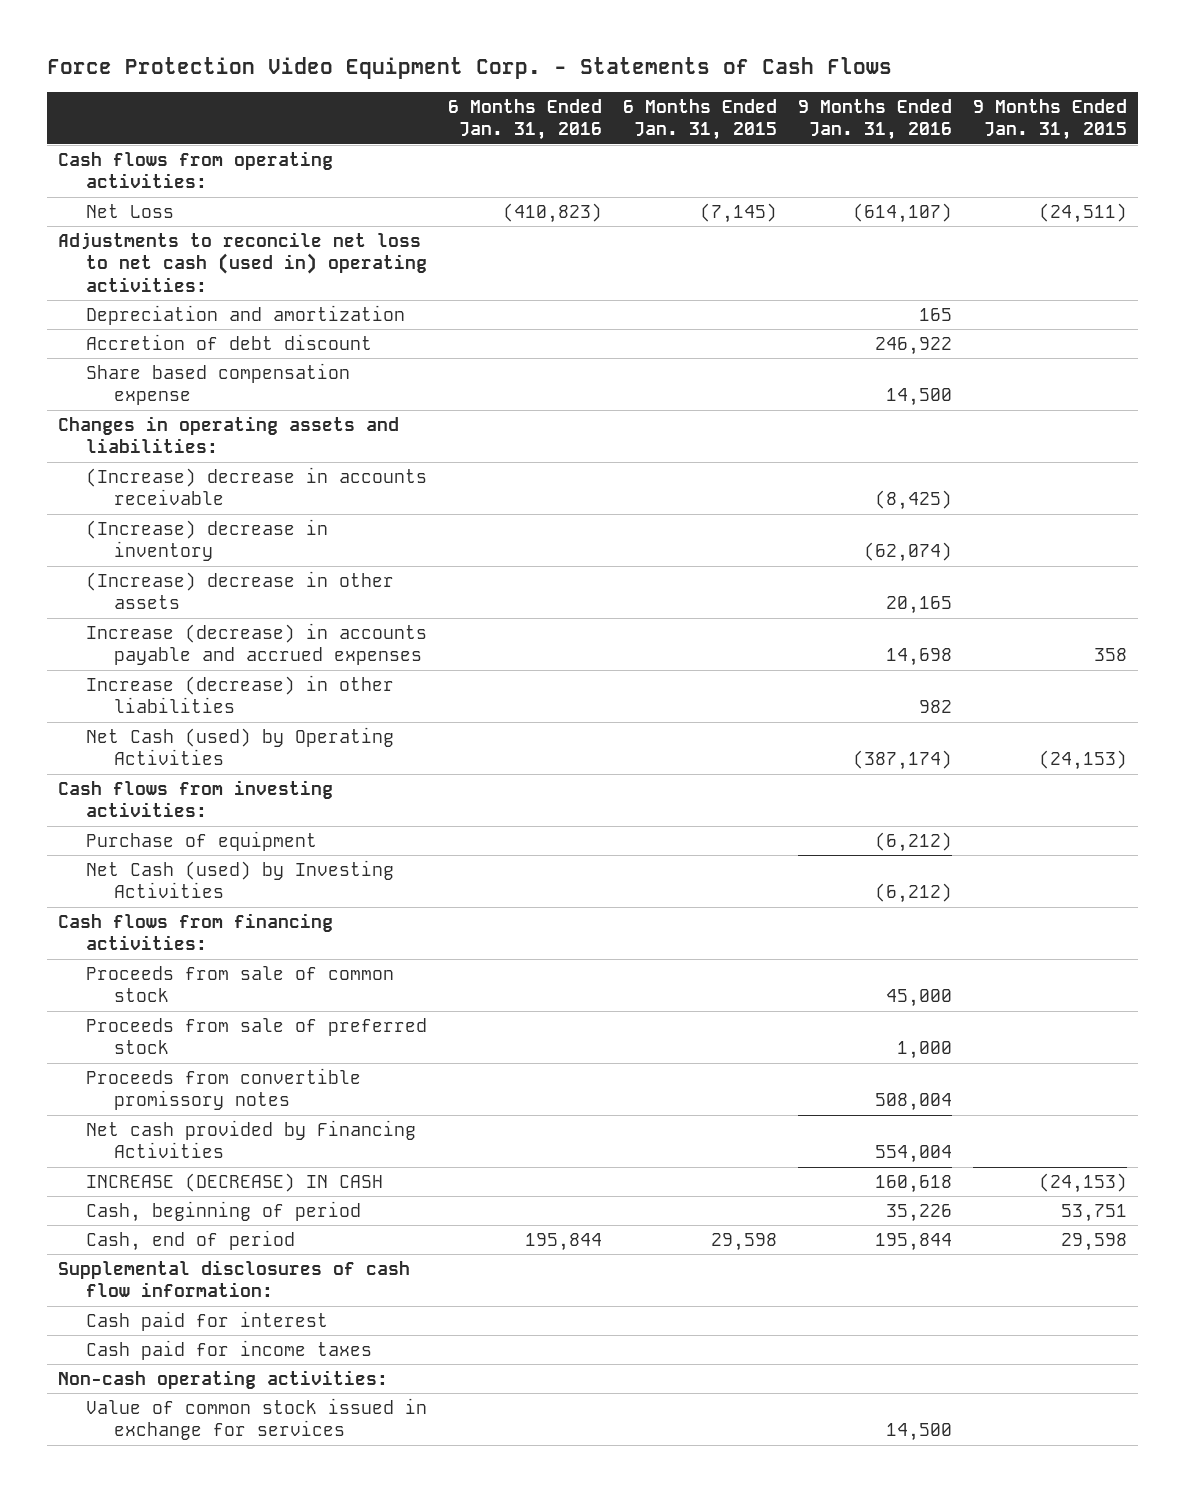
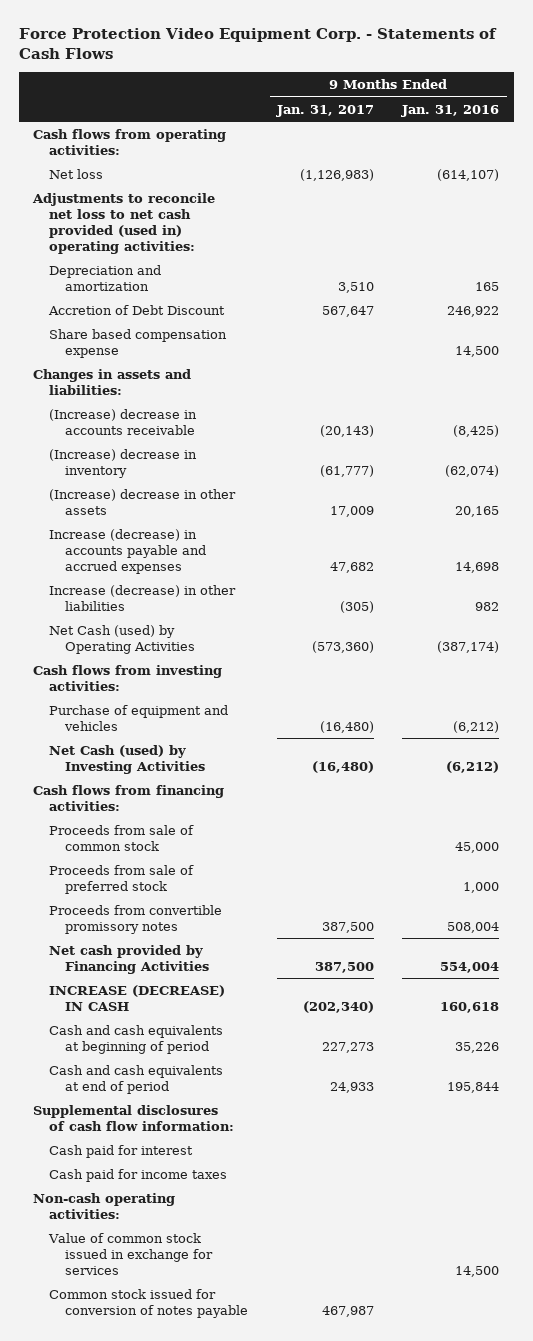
- | 6 Months Ended Jan. 31, 2016 | 6 Months Ended Jan. 31, 2015 | 9 Months Ended Jan. 31, 2016 | 9 Months Ended Jan. 31, 2015
+ | 9 Months Ended Jan. 31, 2017 | 9 Months Ended Jan. 31, 2016
- Net Loss | (410,823) | (7,145) | (614,107) | (24,511)
- Adjustments to reconcile net loss to net cash (used in) operating activities:
+ Net loss | (1,126,983) | (614,107)
+ Adjustments to reconcile net loss to net cash provided (used in) operating activities:
- Accretion of debt discount | | | 246,922 |
+ Accretion of Debt Discount | 567,647 | 246,922
- Changes in operating assets and liabilities:
+ Changes in assets and liabilities:
- Purchase of equipment | | | (6,212) |
+ Purchase of equipment and vehicles | (16,480) | (6,212)
- Cash, beginning of period | | | 35,226 | 53,751
- Cash, end of period | 195,844 | 29,598 | 195,844 | 29,598
+ Cash and cash equivalents at beginning of period | 227,273 | 35,226
+ Cash and cash equivalents at end of period | 24,933 | 195,844
+ Common stock issued for conversion of notes payable | 467,987 |

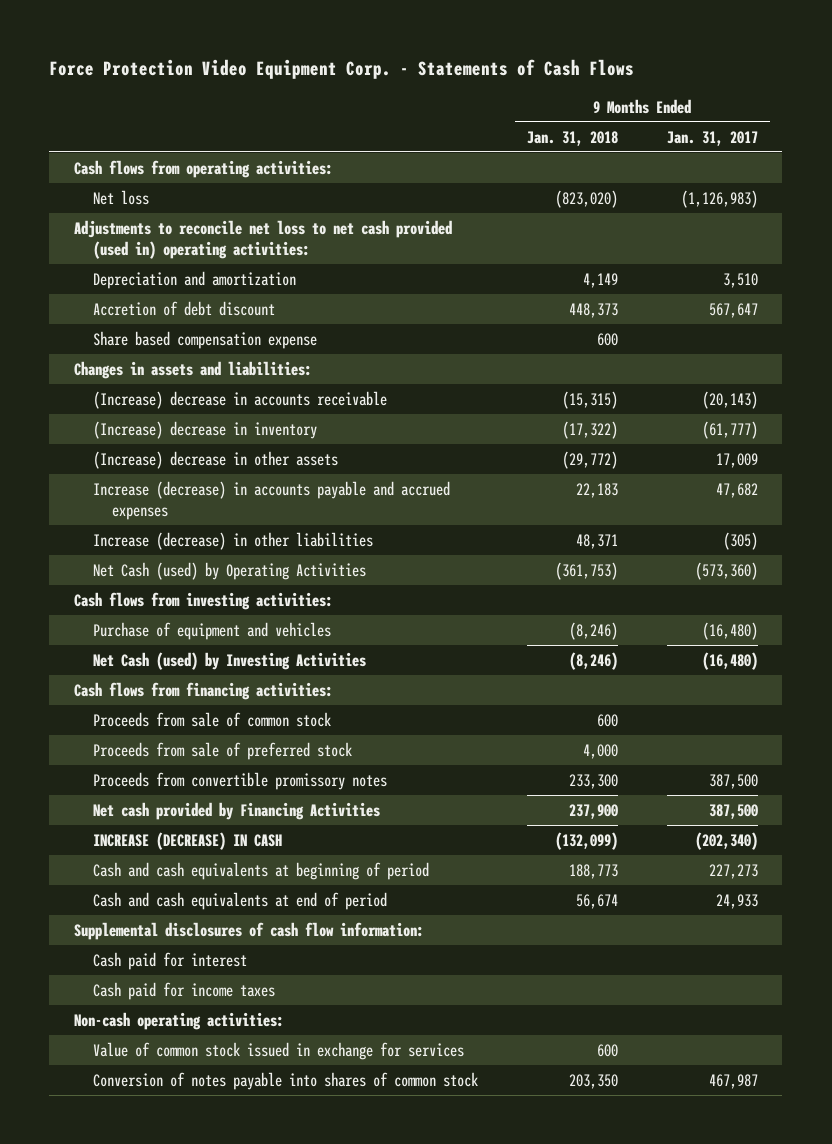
- | 9 Months Ended Jan. 31, 2017 | 9 Months Ended Jan. 31, 2016
+ | 9 Months Ended Jan. 31, 2018 | 9 Months Ended Jan. 31, 2017
- Accretion of Debt Discount | 567,647 | 246,922
+ Accretion of debt discount | 448,373 | 567,647
- Common stock issued for conversion of notes payable | 467,987 |
+ Conversion of notes payable into shares of common stock | 203,350 | 467,987

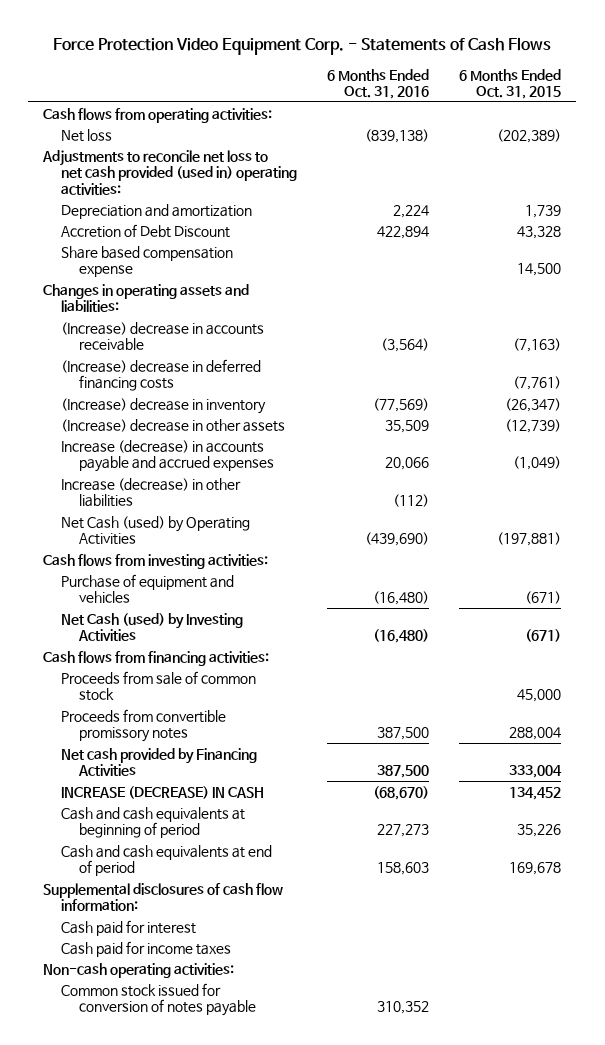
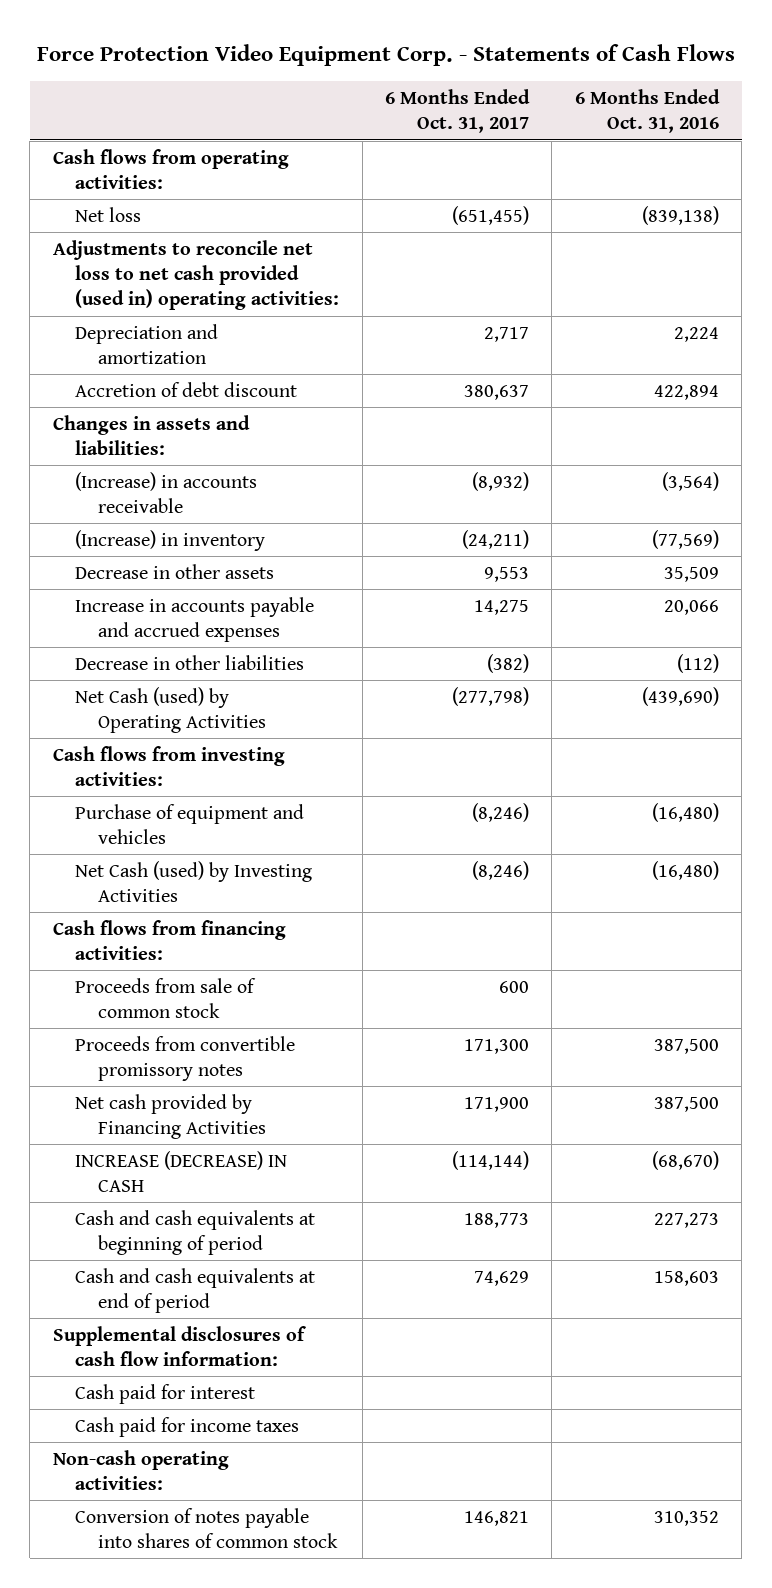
- | 6 Months Ended Oct. 31, 2016 | 6 Months Ended Oct. 31, 2015
+ | 6 Months Ended Oct. 31, 2017 | 6 Months Ended Oct. 31, 2016
- Accretion of Debt Discount | 422,894 | 43,328
- Share based compensation expense | | 14,500
- Changes in operating assets and liabilities:
- (Increase) decrease in accounts receivable | (3,564) | (7,163)
- (Increase) decrease in deferred financing costs | | (7,761)
- (Increase) decrease in inventory | (77,569) | (26,347)
- (Increase) decrease in other assets | 35,509 | (12,739)
- Increase (decrease) in accounts payable and accrued expenses | 20,066 | (1,049)
- Increase (decrease) in other liabilities | (112) |
+ Accretion of debt discount | 380,637 | 422,894
+ Changes in assets and liabilities:
+ (Increase) in accounts receivable | (8,932) | (3,564)
+ (Increase) in inventory | (24,211) | (77,569)
+ Decrease in other assets | 9,553 | 35,509
+ Increase in accounts payable and accrued expenses | 14,275 | 20,066
+ Decrease in other liabilities | (382) | (112)
- Common stock issued for conversion of notes payable | 310,352 |
+ Conversion of notes payable into shares of common stock | 146,821 | 310,352

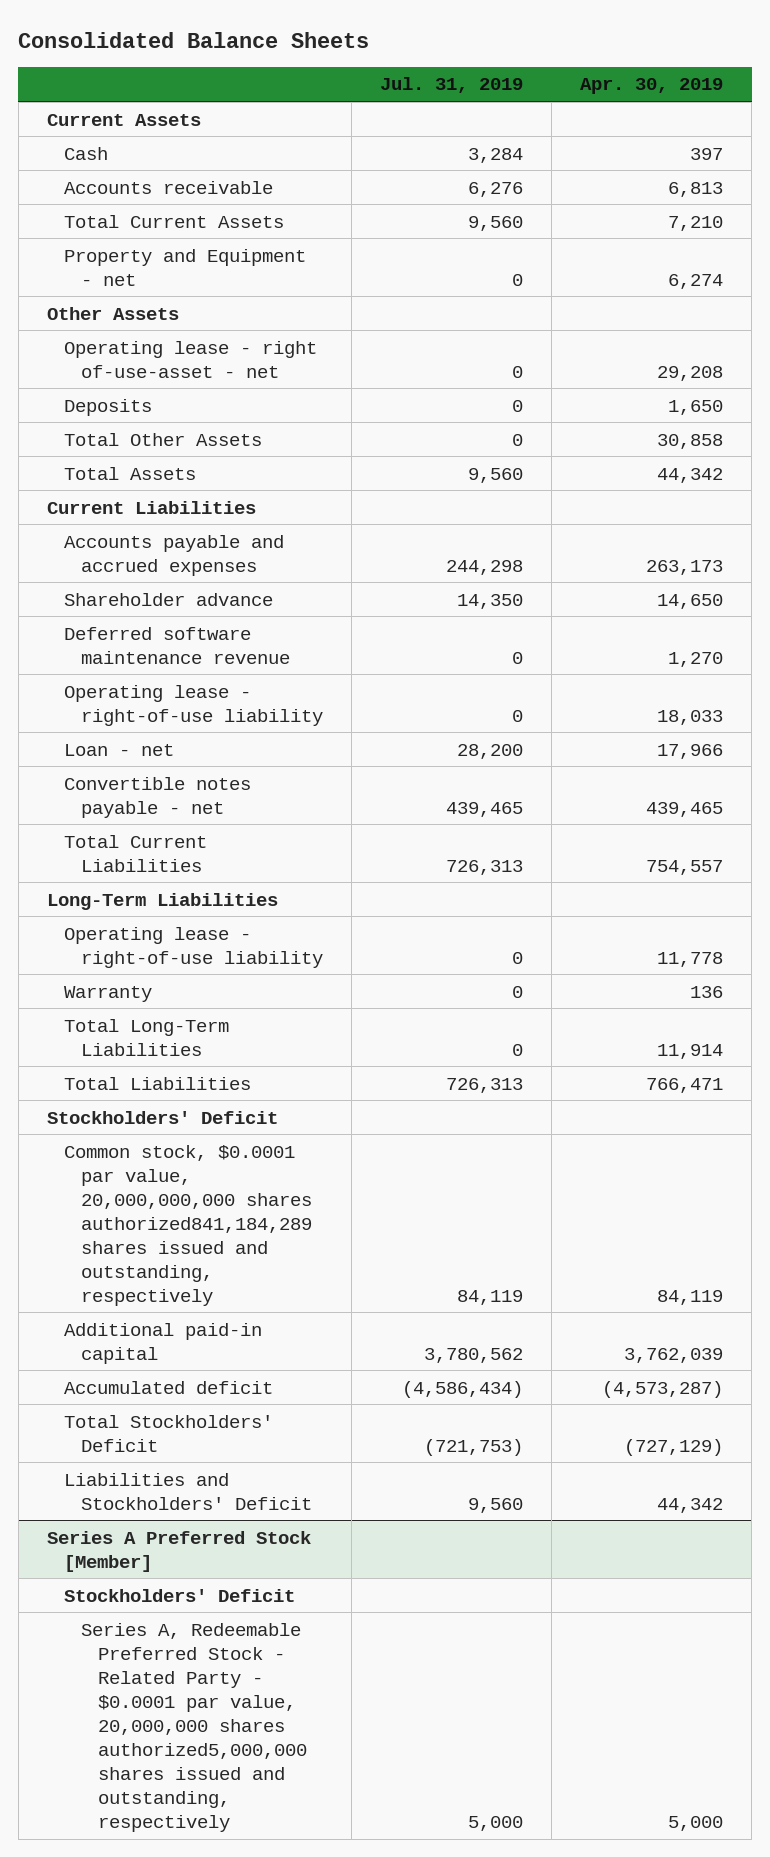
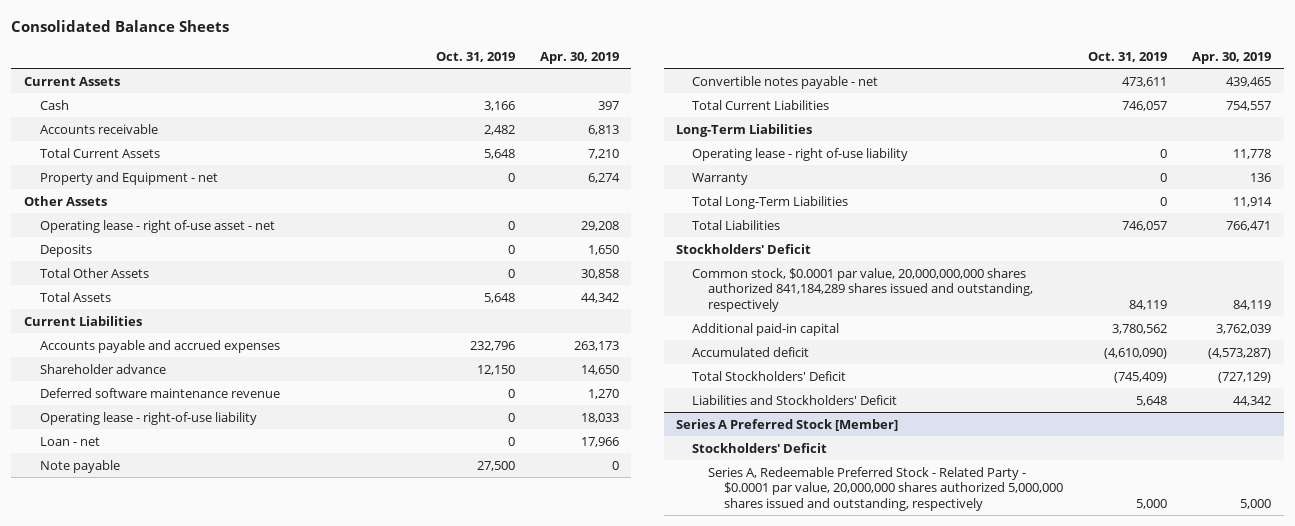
- | Jul. 31, 2019 | Apr. 30, 2019
+ | Oct. 31, 2019 | Apr. 30, 2019
- Operating lease - right of-use-asset - net | 0 | 29,208
+ Operating lease - right of-use asset - net | 0 | 29,208
+ Note payable | 27,500 | 0
- Operating lease - right-of-use liability | 0 | 11,778
+ Operating lease - right of-use liability | 0 | 11,778
- Common stock, $0.0001 par value, 20,000,000,000 shares authorized841,184,289 shares issued and outstanding, respectively | 84,119 | 84,119
+ Common stock, $0.0001 par value, 20,000,000,000 shares authorized 841,184,289 shares issued and outstanding, respectively | 84,119 | 84,119
@ Series A Preferred Stock [Member]
- Series A, Redeemable Preferred Stock - Related Party - $0.0001 par value, 20,000,000 shares authorized5,000,000 shares issued and outstanding, respectively | 5,000 | 5,000
+ Series A, Redeemable Preferred Stock - Related Party - $0.0001 par value, 20,000,000 shares authorized 5,000,000 shares issued and outstanding, respectively | 5,000 | 5,000

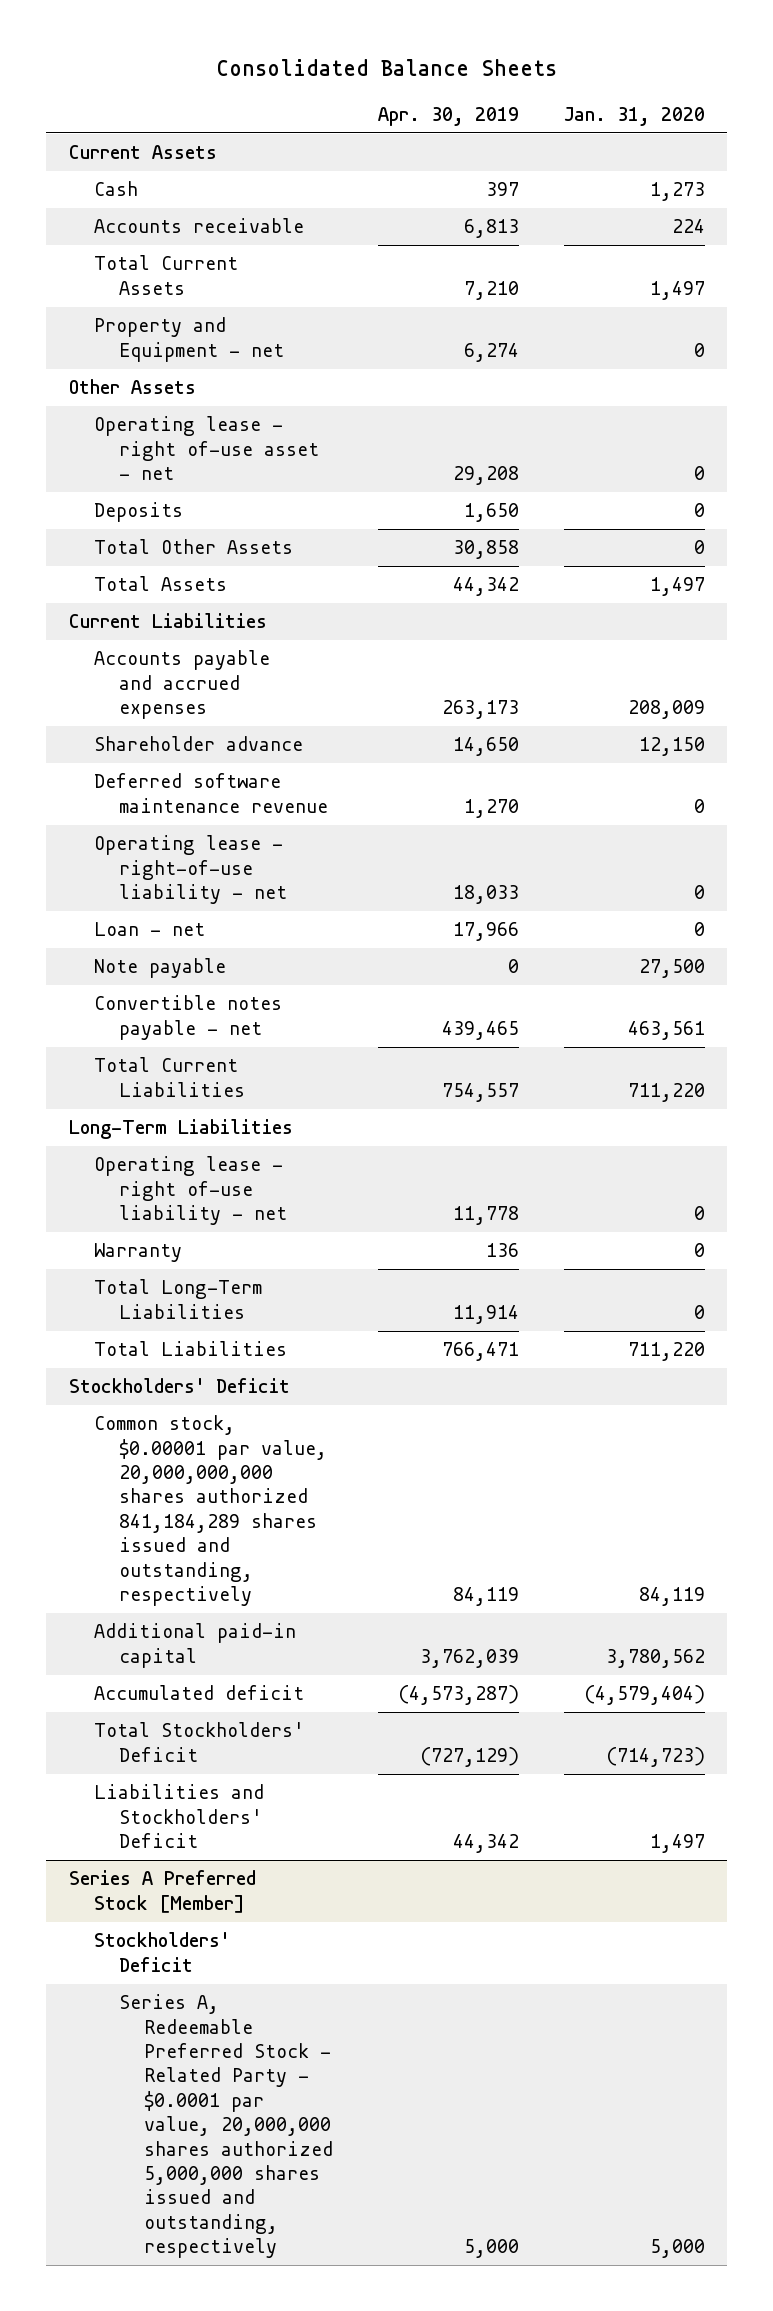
- | Oct. 31, 2019 | Apr. 30, 2019
+ | Apr. 30, 2019 | Jan. 31, 2020
- Operating lease - right-of-use liability | 0 | 18,033
+ Operating lease - right-of-use liability - net | 18,033 | 0
- Operating lease - right of-use liability | 0 | 11,778
+ Operating lease - right of-use liability - net | 11,778 | 0
- Common stock, $0.0001 par value, 20,000,000,000 shares authorized 841,184,289 shares issued and outstanding, respectively | 84,119 | 84,119
+ Common stock, $0.00001 par value, 20,000,000,000 shares authorized 841,184,289 shares issued and outstanding, respectively | 84,119 | 84,119

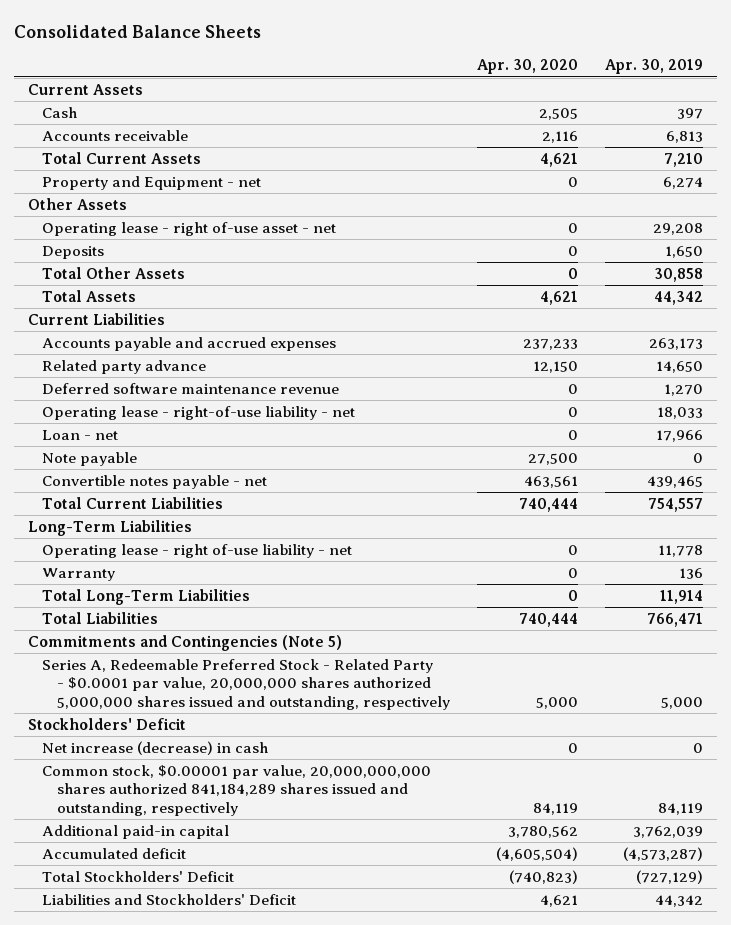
- | Apr. 30, 2019 | Jan. 31, 2020
+ | Apr. 30, 2020 | Apr. 30, 2019
- Shareholder advance | 14,650 | 12,150
+ Related party advance | 12,150 | 14,650
+ Commitments and Contingencies (Note 5)
+ Series A, Redeemable Preferred Stock - Related Party - $0.0001 par value, 20,000,000 shares authorized 5,000,000 shares issued and outstanding, respectively | 5,000 | 5,000
+ Net increase (decrease) in cash | 0 | 0
- Series A Preferred Stock [Member]
- Stockholders' Deficit
- Series A, Redeemable Preferred Stock - Related Party - $0.0001 par value, 20,000,000 shares authorized 5,000,000 shares issued and outstanding, respectively | 5,000 | 5,000

